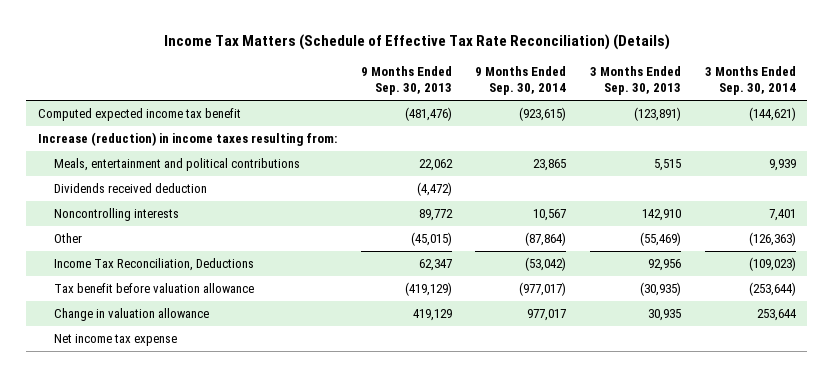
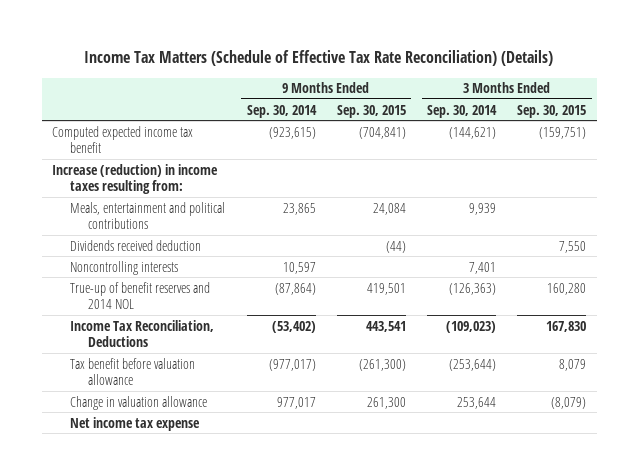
- | 9 Months Ended Sep. 30, 2013 | 9 Months Ended Sep. 30, 2014 | 3 Months Ended Sep. 30, 2013 | 3 Months Ended Sep. 30, 2014
+ | 9 Months Ended Sep. 30, 2014 | 9 Months Ended Sep. 30, 2015 | 3 Months Ended Sep. 30, 2014 | 3 Months Ended Sep. 30, 2015
- Noncontrolling interests | 89,772 | 10,567 | 142,910 | 7,401
- Other | (45,015) | (87,864) | (55,469) | (126,363)
- Income Tax Reconciliation, Deductions | 62,347 | (53,042) | 92,956 | (109,023)
+ Noncontrolling interests | 10,597 | | 7,401 |
+ True-up of benefit reserves and 2014 NOL | (87,864) | 419,501 | (126,363) | 160,280
+ Income Tax Reconciliation, Deductions | (53,402) | 443,541 | (109,023) | 167,830

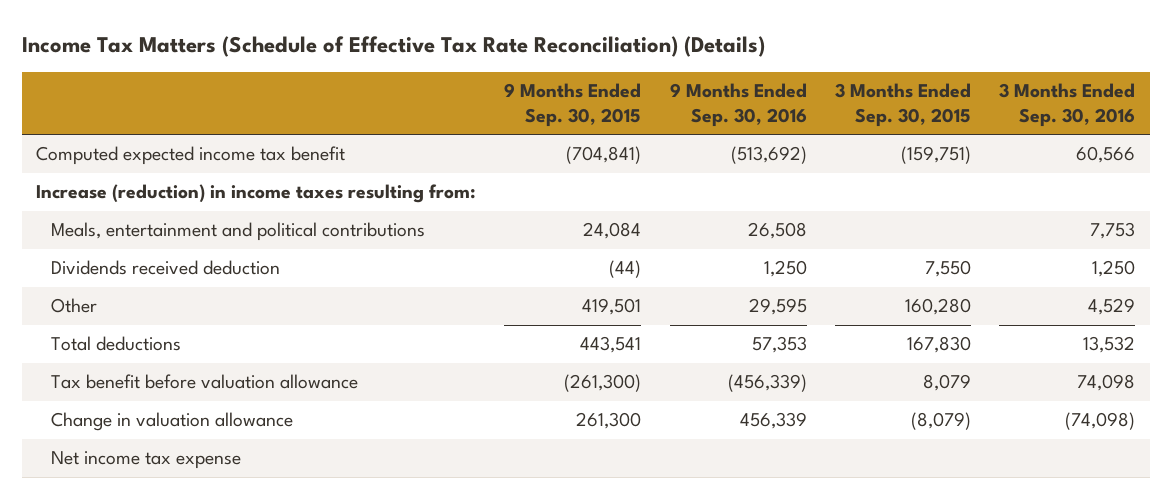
- | 9 Months Ended Sep. 30, 2014 | 9 Months Ended Sep. 30, 2015 | 3 Months Ended Sep. 30, 2014 | 3 Months Ended Sep. 30, 2015
+ | 9 Months Ended Sep. 30, 2015 | 9 Months Ended Sep. 30, 2016 | 3 Months Ended Sep. 30, 2015 | 3 Months Ended Sep. 30, 2016
- Noncontrolling interests | 10,597 | | 7,401 |
- True-up of benefit reserves and 2014 NOL | (87,864) | 419,501 | (126,363) | 160,280
- Income Tax Reconciliation, Deductions | (53,402) | 443,541 | (109,023) | 167,830
+ Other | 419,501 | 29,595 | 160,280 | 4,529
+ Total deductions | 443,541 | 57,353 | 167,830 | 13,532

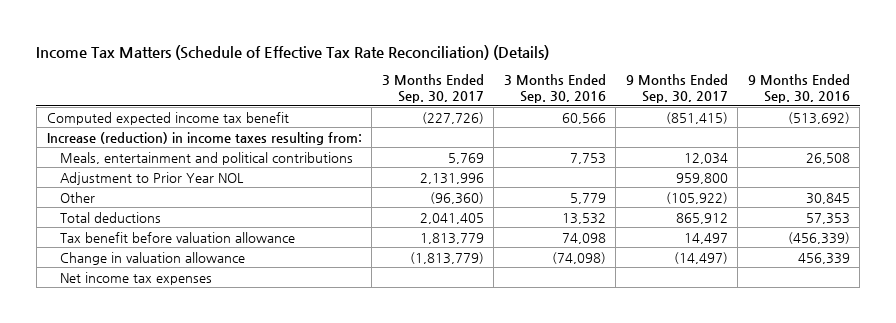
- | 9 Months Ended Sep. 30, 2015 | 9 Months Ended Sep. 30, 2016 | 3 Months Ended Sep. 30, 2015 | 3 Months Ended Sep. 30, 2016
+ | 3 Months Ended Sep. 30, 2017 | 3 Months Ended Sep. 30, 2016 | 9 Months Ended Sep. 30, 2017 | 9 Months Ended Sep. 30, 2016
- Dividends received deduction | (44) | 1,250 | 7,550 | 1,250
- Other | 419,501 | 29,595 | 160,280 | 4,529
+ Adjustment to Prior Year NOL | 2,131,996 | | 959,800 |
+ Other | (96,360) | 5,779 | (105,922) | 30,845
- Net income tax expense
+ Net income tax expenses

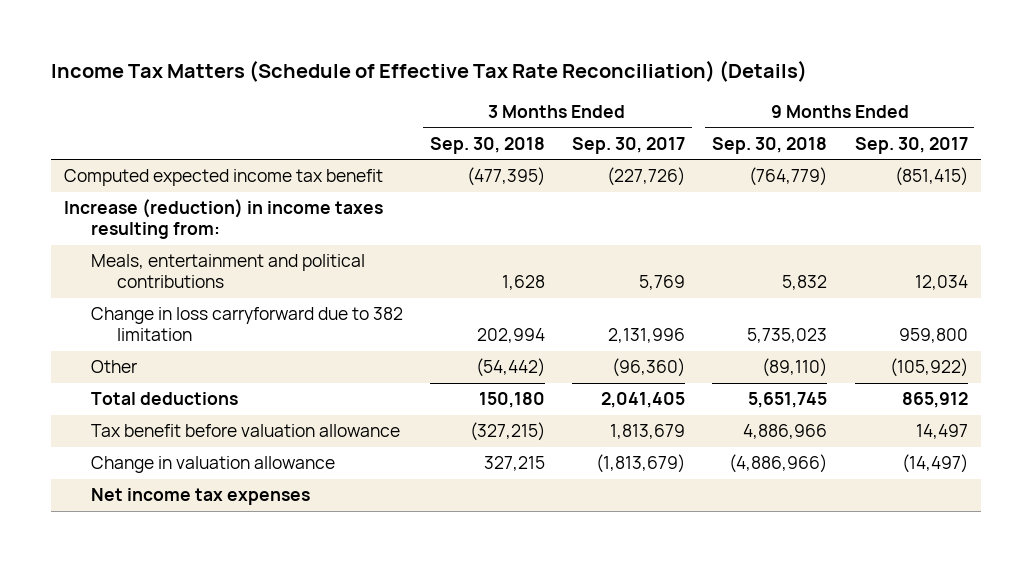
- | 3 Months Ended Sep. 30, 2017 | 3 Months Ended Sep. 30, 2016 | 9 Months Ended Sep. 30, 2017 | 9 Months Ended Sep. 30, 2016
+ | 3 Months Ended Sep. 30, 2018 | 3 Months Ended Sep. 30, 2017 | 9 Months Ended Sep. 30, 2018 | 9 Months Ended Sep. 30, 2017
- Adjustment to Prior Year NOL | 2,131,996 | | 959,800 |
+ Change in loss carryforward due to 382 limitation | 202,994 | 2,131,996 | 5,735,023 | 959,800
- Tax benefit before valuation allowance | 1,813,779 | 74,098 | 14,497 | (456,339)
- Change in valuation allowance | (1,813,779) | (74,098) | (14,497) | 456,339
+ Tax benefit before valuation allowance | (327,215) | 1,813,679 | 4,886,966 | 14,497
+ Change in valuation allowance | 327,215 | (1,813,679) | (4,886,966) | (14,497)

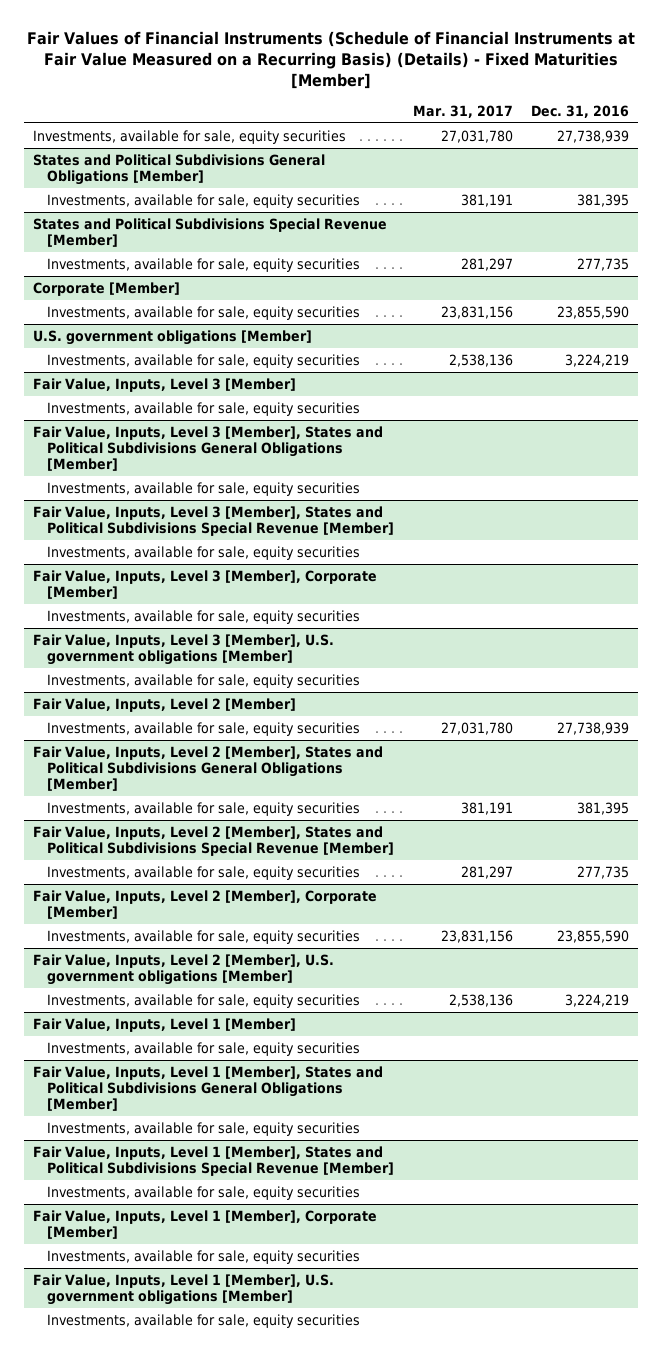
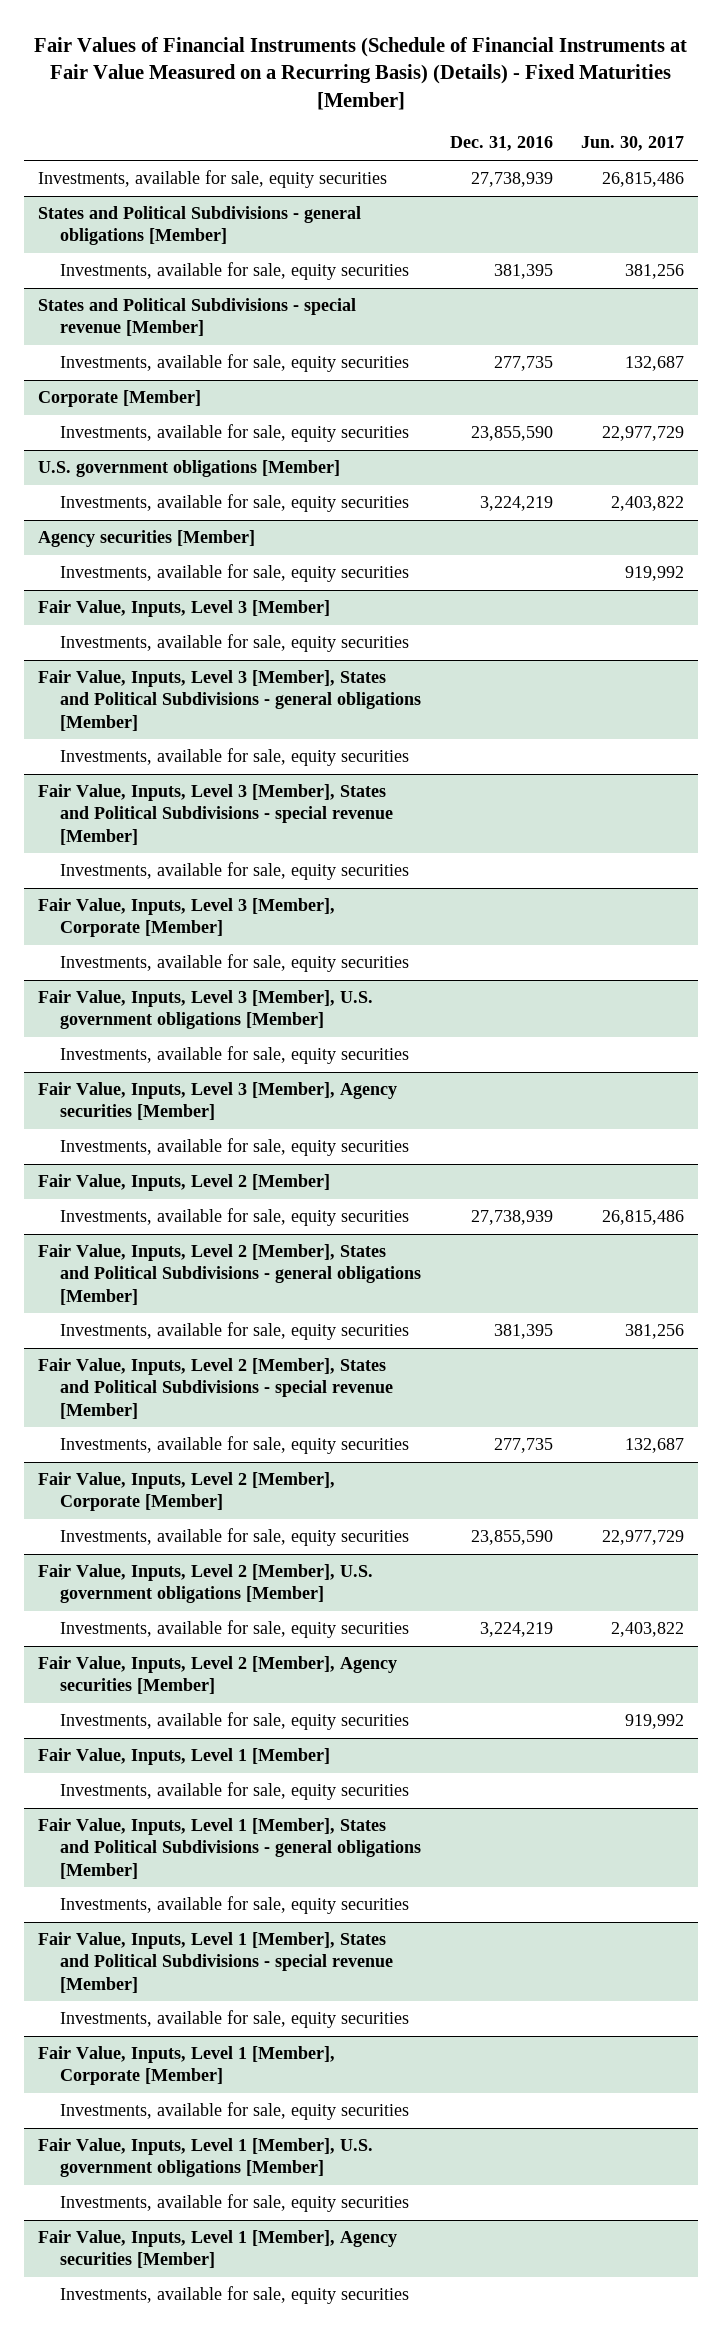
- | Mar. 31, 2017 | Dec. 31, 2016
+ | Dec. 31, 2016 | Jun. 30, 2017
- States and Political Subdivisions General Obligations [Member]
+ States and Political Subdivisions - general obligations [Member]
- States and Political Subdivisions Special Revenue [Member]
+ States and Political Subdivisions - special revenue [Member]
+ Agency securities [Member]
+ Investments, available for sale, equity securities | | 919,992
- Fair Value, Inputs, Level 3 [Member], States and Political Subdivisions General Obligations [Member]
+ Fair Value, Inputs, Level 3 [Member], States and Political Subdivisions - general obligations [Member]
- Fair Value, Inputs, Level 3 [Member], States and Political Subdivisions Special Revenue [Member]
+ Fair Value, Inputs, Level 3 [Member], States and Political Subdivisions - special revenue [Member]
+ Fair Value, Inputs, Level 3 [Member], Agency securities [Member]
+ Investments, available for sale, equity securities
- Fair Value, Inputs, Level 2 [Member], States and Political Subdivisions General Obligations [Member]
+ Fair Value, Inputs, Level 2 [Member], States and Political Subdivisions - general obligations [Member]
- Fair Value, Inputs, Level 2 [Member], States and Political Subdivisions Special Revenue [Member]
+ Fair Value, Inputs, Level 2 [Member], States and Political Subdivisions - special revenue [Member]
+ Fair Value, Inputs, Level 2 [Member], Agency securities [Member]
+ Investments, available for sale, equity securities | | 919,992
- Fair Value, Inputs, Level 1 [Member], States and Political Subdivisions General Obligations [Member]
+ Fair Value, Inputs, Level 1 [Member], States and Political Subdivisions - general obligations [Member]
- Fair Value, Inputs, Level 1 [Member], States and Political Subdivisions Special Revenue [Member]
+ Fair Value, Inputs, Level 1 [Member], States and Political Subdivisions - special revenue [Member]
+ Fair Value, Inputs, Level 1 [Member], Agency securities [Member]
+ Investments, available for sale, equity securities

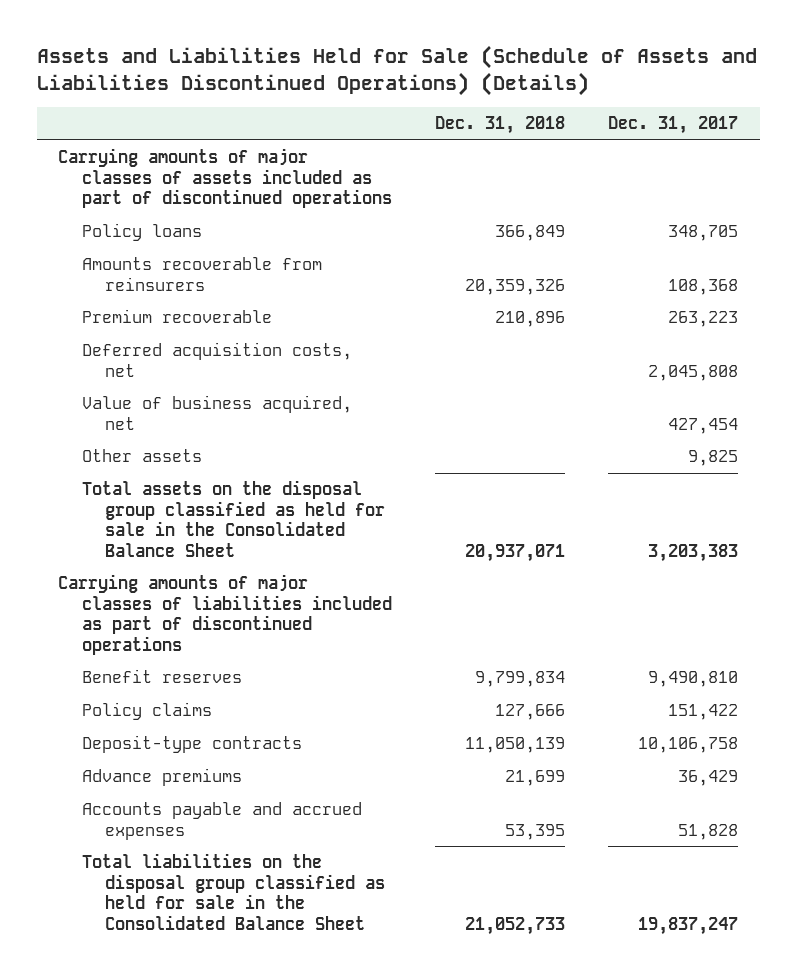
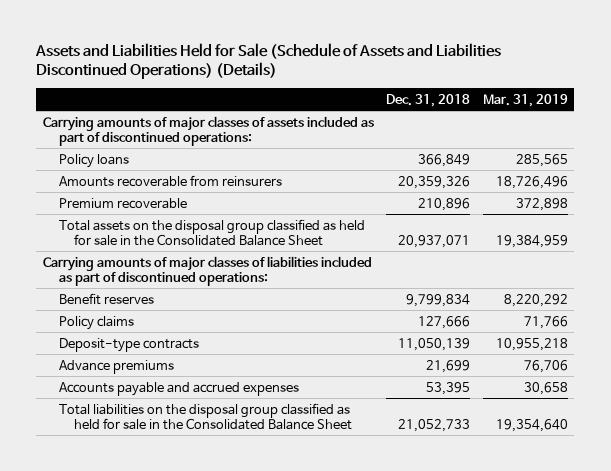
- | Dec. 31, 2018 | Dec. 31, 2017
+ | Dec. 31, 2018 | Mar. 31, 2019
- Carrying amounts of major classes of assets included as part of discontinued operations
+ Carrying amounts of major classes of assets included as part of discontinued operations:
- Deferred acquisition costs, net | | 2,045,808
- Value of business acquired, net | | 427,454
- Other assets | | 9,825
- Carrying amounts of major classes of liabilities included as part of discontinued operations
+ Carrying amounts of major classes of liabilities included as part of discontinued operations:

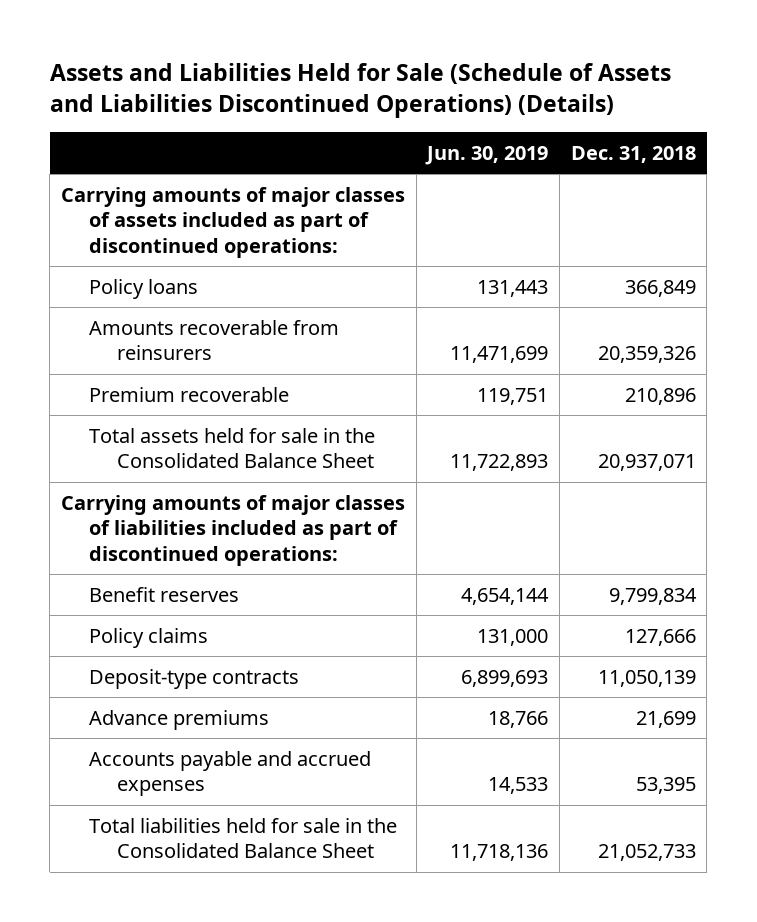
- | Dec. 31, 2018 | Mar. 31, 2019
+ | Jun. 30, 2019 | Dec. 31, 2018
- Total assets on the disposal group classified as held for sale in the Consolidated Balance Sheet | 20,937,071 | 19,384,959
+ Total assets held for sale in the Consolidated Balance Sheet | 11,722,893 | 20,937,071
- Total liabilities on the disposal group classified as held for sale in the Consolidated Balance Sheet | 21,052,733 | 19,354,640
+ Total liabilities held for sale in the Consolidated Balance Sheet | 11,718,136 | 21,052,733

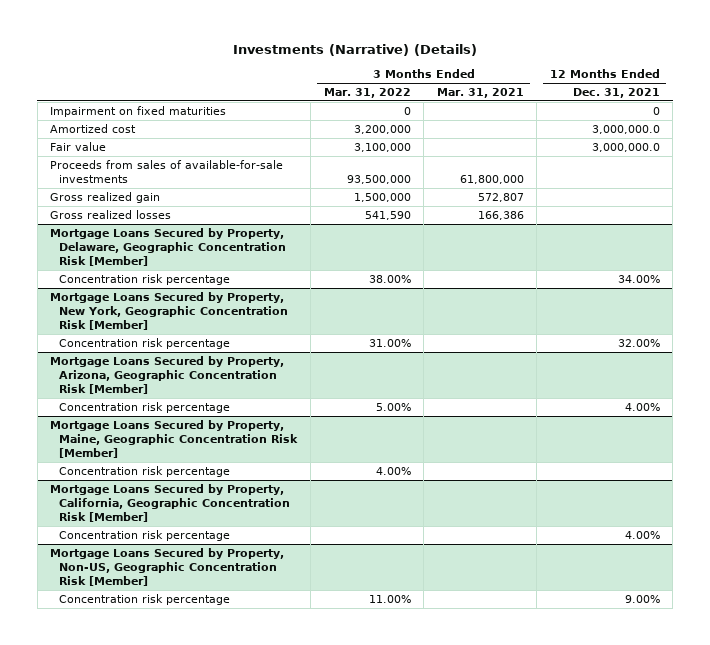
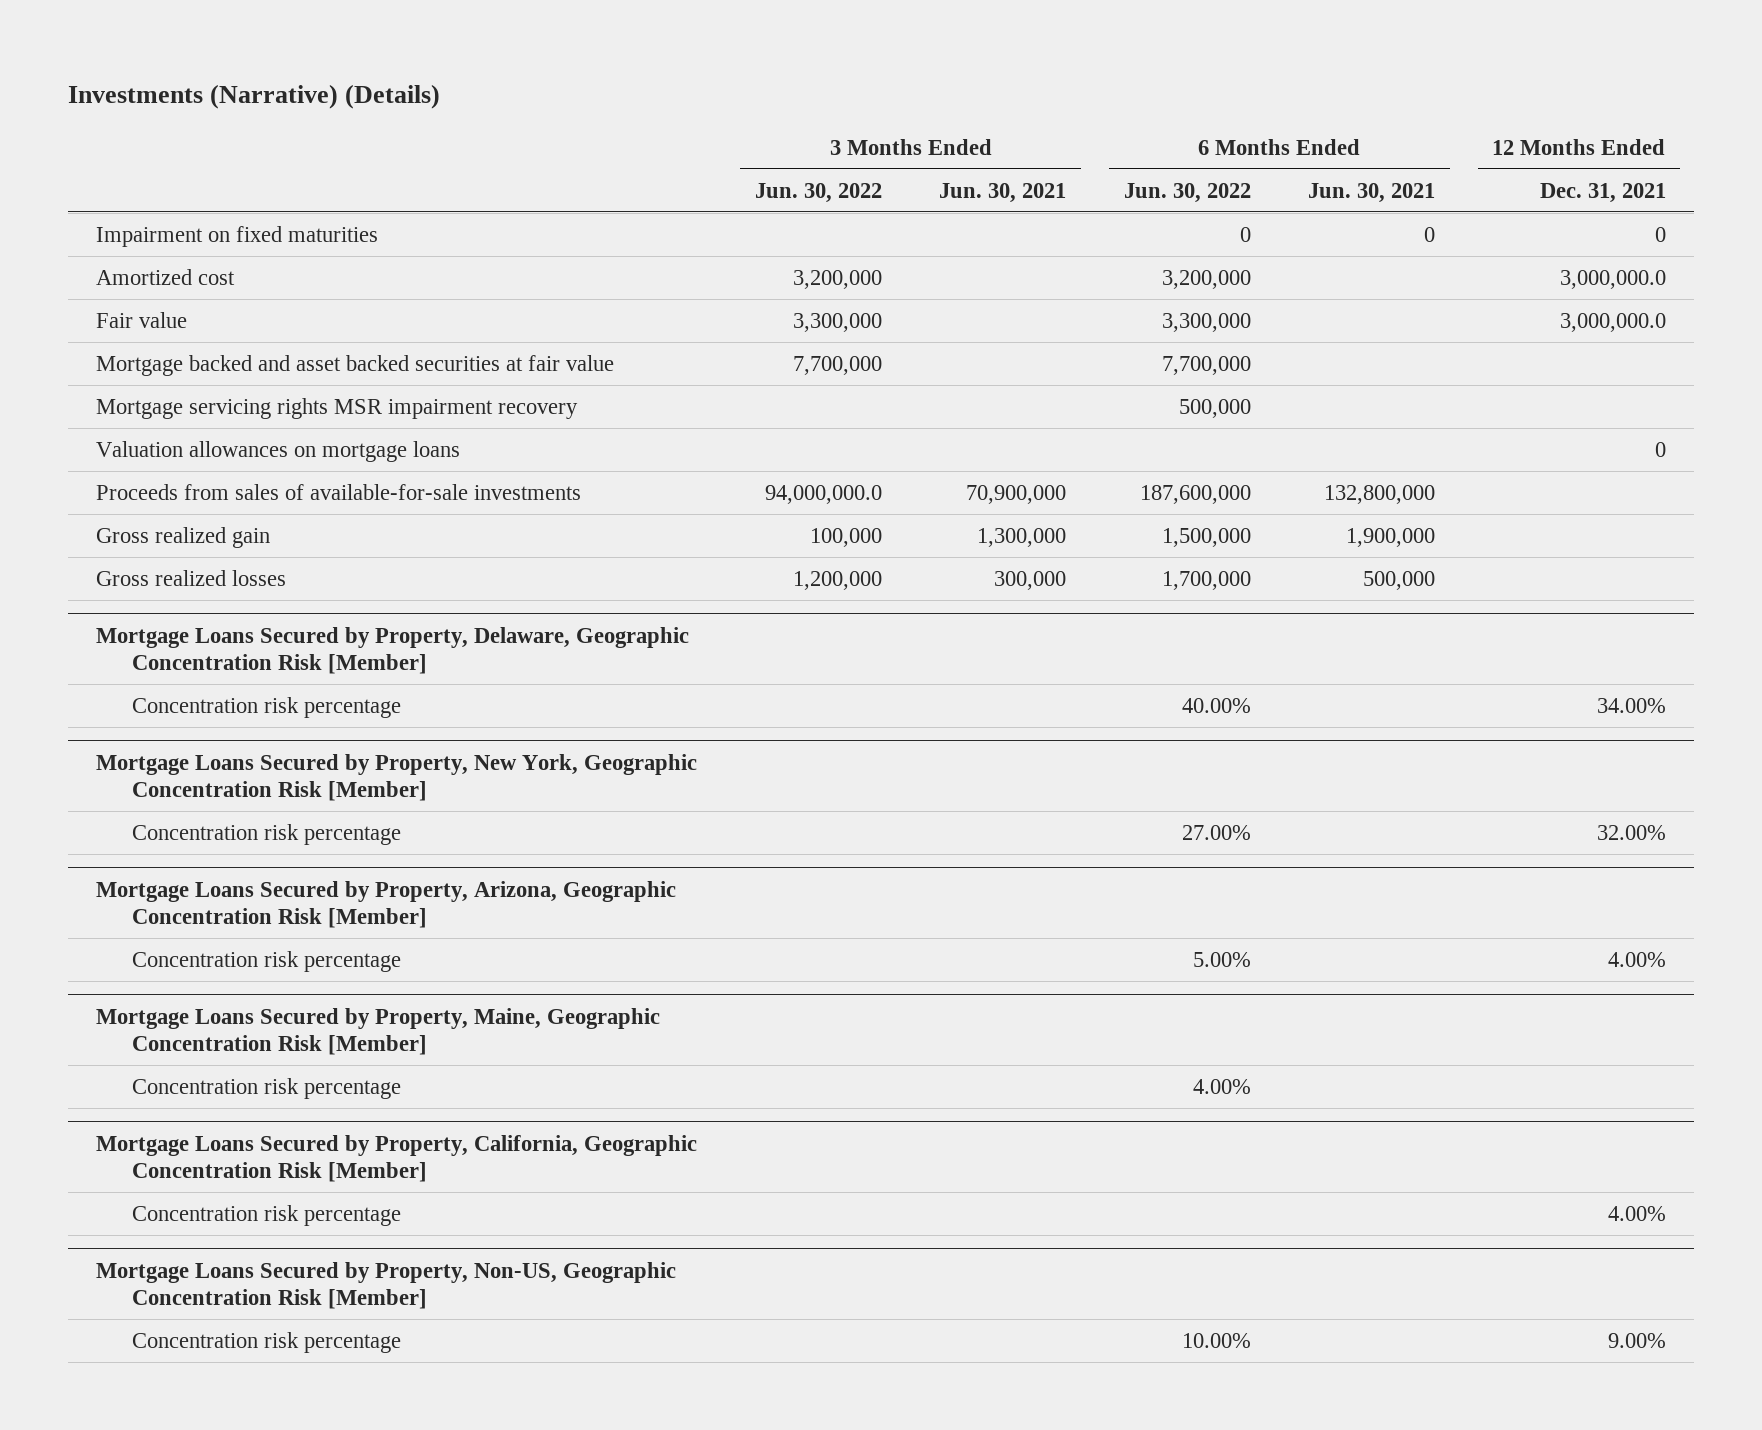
- | 3 Months Ended Mar. 31, 2022 | 3 Months Ended Mar. 31, 2021 | 12 Months Ended Dec. 31, 2021
+ | 3 Months Ended Jun. 30, 2022 | 3 Months Ended Jun. 30, 2021 | 6 Months Ended Jun. 30, 2022 | 6 Months Ended Jun. 30, 2021 | 12 Months Ended Dec. 31, 2021
+ Mortgage backed and asset backed securities at fair value | 7,700,000 | | 7,700,000 | |
+ Mortgage servicing rights MSR impairment recovery | | | 500,000 | |
+ Valuation allowances on mortgage loans | | | | | 0

